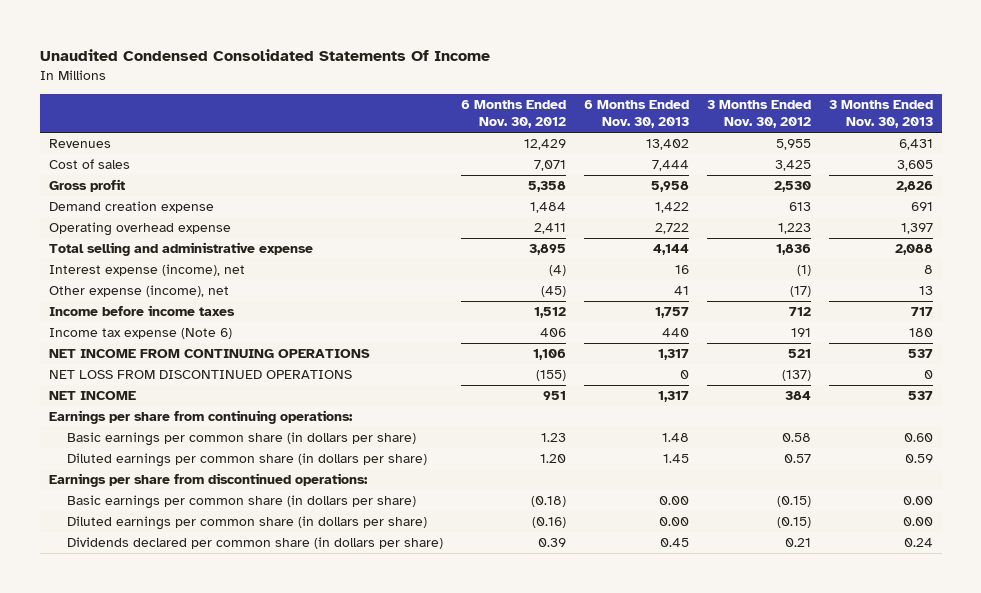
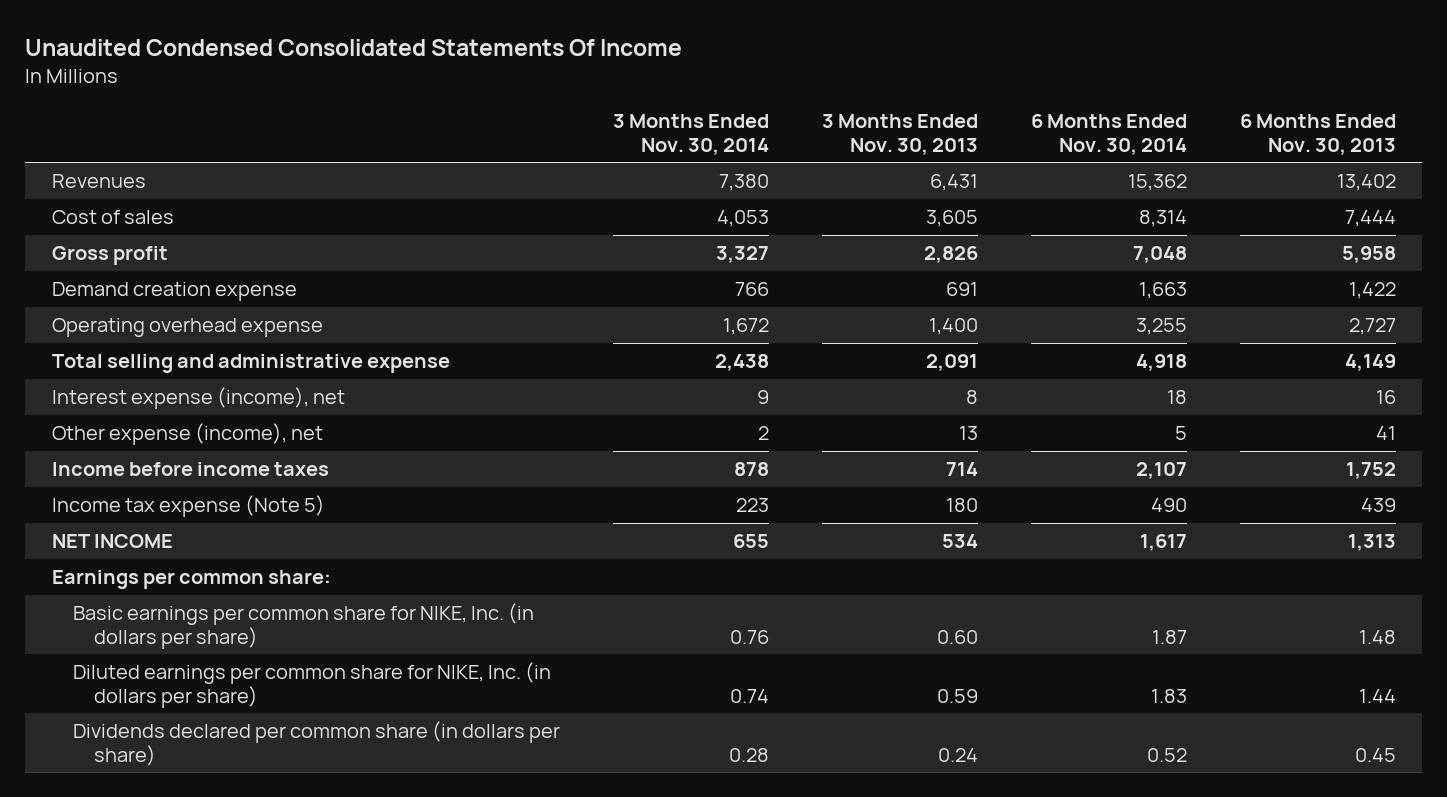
- | 6 Months Ended Nov. 30, 2012 | 6 Months Ended Nov. 30, 2013 | 3 Months Ended Nov. 30, 2012 | 3 Months Ended Nov. 30, 2013
+ | 3 Months Ended Nov. 30, 2014 | 3 Months Ended Nov. 30, 2013 | 6 Months Ended Nov. 30, 2014 | 6 Months Ended Nov. 30, 2013
- Operating overhead expense | 2,411 | 2,722 | 1,223 | 1,397
- Total selling and administrative expense | 3,895 | 4,144 | 1,836 | 2,088
+ Operating overhead expense | 1,672 | 1,400 | 3,255 | 2,727
+ Total selling and administrative expense | 2,438 | 2,091 | 4,918 | 4,149
- Income before income taxes | 1,512 | 1,757 | 712 | 717
- Income tax expense (Note 6) | 406 | 440 | 191 | 180
- NET INCOME FROM CONTINUING OPERATIONS | 1,106 | 1,317 | 521 | 537
- NET LOSS FROM DISCONTINUED OPERATIONS | (155) | 0 | (137) | 0
- NET INCOME | 951 | 1,317 | 384 | 537
- Earnings per share from continuing operations:
- Basic earnings per common share (in dollars per share) | 1.23 | 1.48 | 0.58 | 0.60
- Diluted earnings per common share (in dollars per share) | 1.20 | 1.45 | 0.57 | 0.59
- Earnings per share from discontinued operations:
- Basic earnings per common share (in dollars per share) | (0.18) | 0.00 | (0.15) | 0.00
- Diluted earnings per common share (in dollars per share) | (0.16) | 0.00 | (0.15) | 0.00
+ Income before income taxes | 878 | 714 | 2,107 | 1,752
+ Income tax expense (Note 5) | 223 | 180 | 490 | 439
+ NET INCOME | 655 | 534 | 1,617 | 1,313
+ Earnings per common share:
+ Basic earnings per common share for NIKE, Inc. (in dollars per share) | 0.76 | 0.60 | 1.87 | 1.48
+ Diluted earnings per common share for NIKE, Inc. (in dollars per share) | 0.74 | 0.59 | 1.83 | 1.44

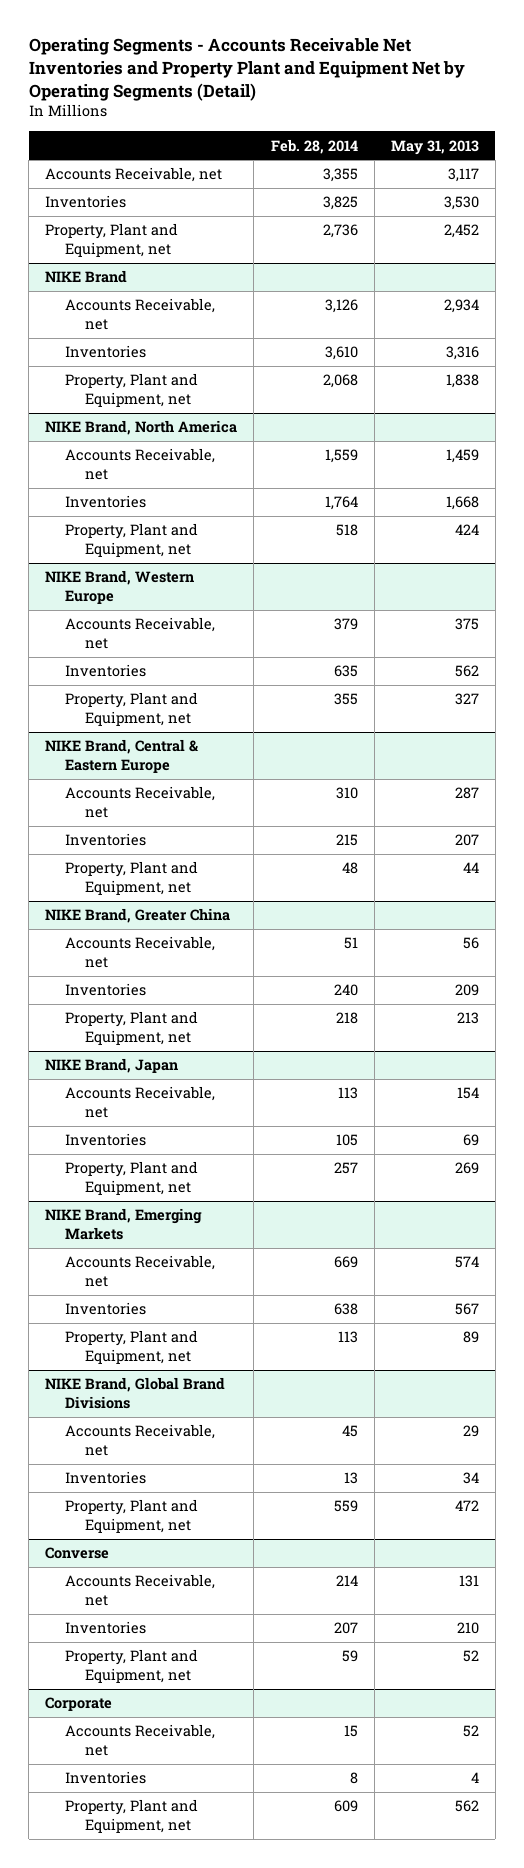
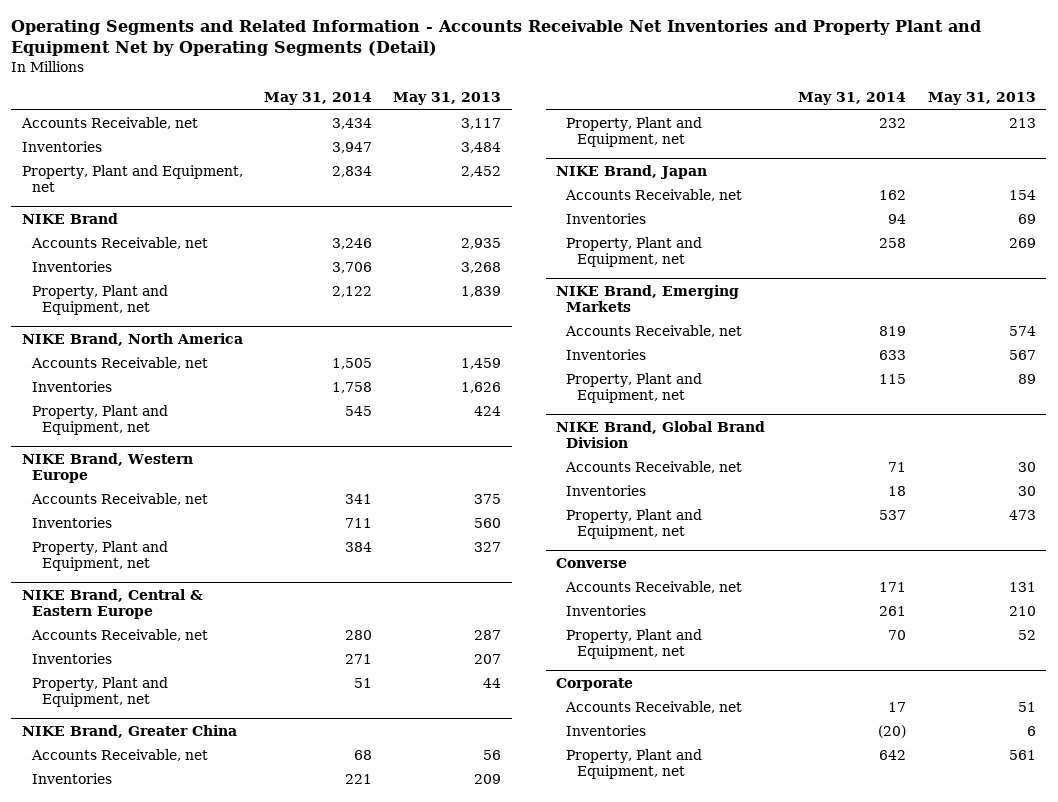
- Operating Segments - Accounts Receivable Net Inventories and Property Plant and Equipment Net by Operating Segments (Detail)
+ Operating Segments and Related Information - Accounts Receivable Net Inventories and Property Plant and Equipment Net by Operating Segments (Detail)
- | Feb. 28, 2014 | May 31, 2013
+ | May 31, 2014 | May 31, 2013
- Inventories | 3,825 | 3,530
+ Inventories | 3,947 | 3,484
@ NIKE Brand
- Accounts Receivable, net | 3,126 | 2,934
- Inventories | 3,610 | 3,316
- Property, Plant and Equipment, net | 2,068 | 1,838
+ Accounts Receivable, net | 3,246 | 2,935
+ Inventories | 3,706 | 3,268
+ Property, Plant and Equipment, net | 2,122 | 1,839
@ NIKE Brand, North America
- Inventories | 1,764 | 1,668
+ Inventories | 1,758 | 1,626
@ NIKE Brand, Western Europe
- Inventories | 635 | 562
+ Inventories | 711 | 560
- NIKE Brand, Global Brand Divisions
- Accounts Receivable, net | 45 | 29
- Inventories | 13 | 34
- Property, Plant and Equipment, net | 559 | 472
+ NIKE Brand, Global Brand Division
+ Accounts Receivable, net | 71 | 30
+ Inventories | 18 | 30
+ Property, Plant and Equipment, net | 537 | 473
@ Corporate
- Accounts Receivable, net | 15 | 52
- Inventories | 8 | 4
- Property, Plant and Equipment, net | 609 | 562
+ Accounts Receivable, net | 17 | 51
+ Inventories | (20) | 6
+ Property, Plant and Equipment, net | 642 | 561

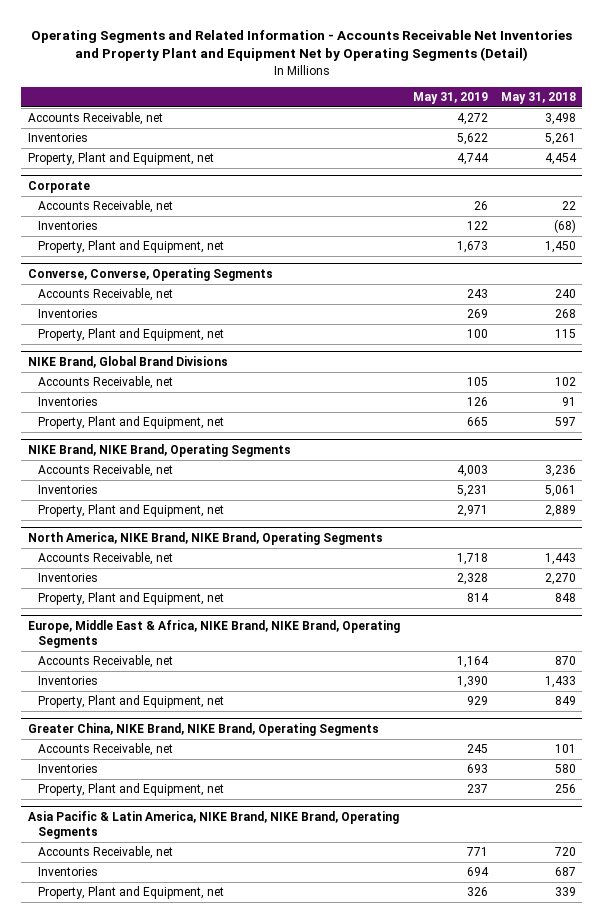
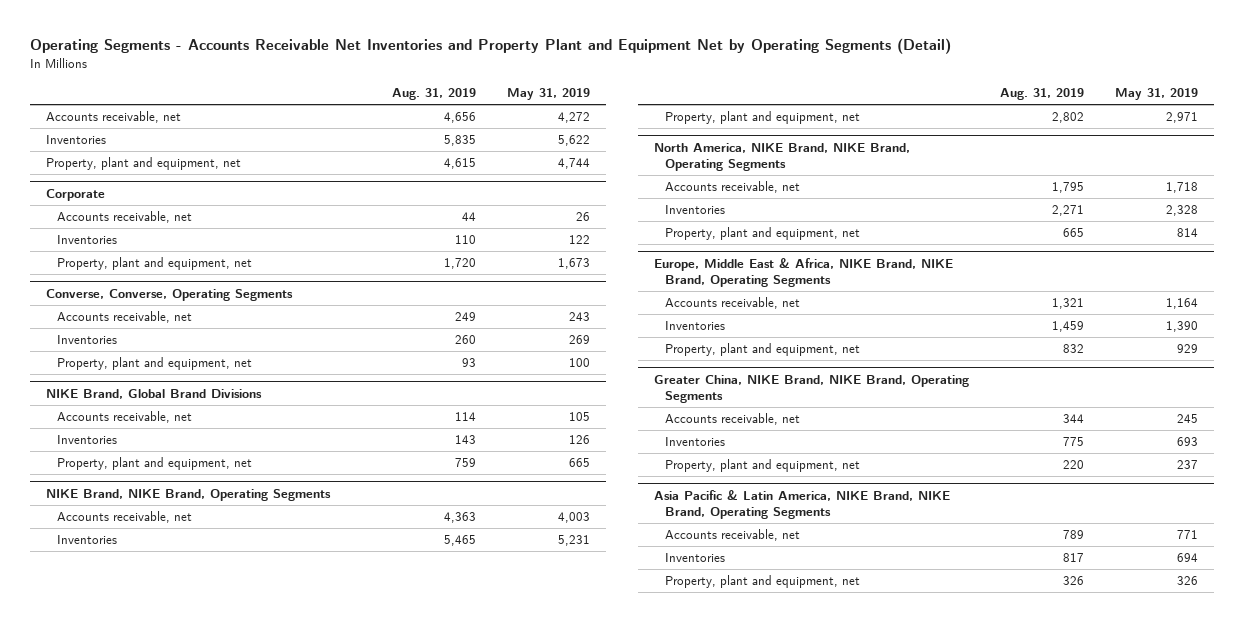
- Operating Segments and Related Information - Accounts Receivable Net Inventories and Property Plant and Equipment Net by Operating Segments (Detail)
+ Operating Segments - Accounts Receivable Net Inventories and Property Plant and Equipment Net by Operating Segments (Detail)
- | May 31, 2019 | May 31, 2018
+ | Aug. 31, 2019 | May 31, 2019
- Accounts Receivable, net | 4,272 | 3,498
+ Accounts receivable, net | 4,656 | 4,272
- Property, Plant and Equipment, net | 4,744 | 4,454
+ Property, plant and equipment, net | 4,615 | 4,744
@ Corporate
- Accounts Receivable, net | 26 | 22
+ Accounts receivable, net | 44 | 26
- Property, Plant and Equipment, net | 1,673 | 1,450
+ Property, plant and equipment, net | 1,720 | 1,673
@ Converse, Converse, Operating Segments
- Accounts Receivable, net | 243 | 240
+ Accounts receivable, net | 249 | 243
- Property, Plant and Equipment, net | 100 | 115
+ Property, plant and equipment, net | 93 | 100
@ NIKE Brand, Global Brand Divisions
- Accounts Receivable, net | 105 | 102
+ Accounts receivable, net | 114 | 105
- Property, Plant and Equipment, net | 665 | 597
+ Property, plant and equipment, net | 759 | 665
@ NIKE Brand, NIKE Brand, Operating Segments
- Accounts Receivable, net | 4,003 | 3,236
+ Accounts receivable, net | 4,363 | 4,003
- Property, Plant and Equipment, net | 2,971 | 2,889
+ Property, plant and equipment, net | 2,802 | 2,971
@ North America, NIKE Brand, NIKE Brand, Operating Segments
- Accounts Receivable, net | 1,718 | 1,443
+ Accounts receivable, net | 1,795 | 1,718
- Property, Plant and Equipment, net | 814 | 848
+ Property, plant and equipment, net | 665 | 814
@ Europe, Middle East & Africa, NIKE Brand, NIKE Brand, Operating Segments
- Accounts Receivable, net | 1,164 | 870
+ Accounts receivable, net | 1,321 | 1,164
- Property, Plant and Equipment, net | 929 | 849
+ Property, plant and equipment, net | 832 | 929
@ Greater China, NIKE Brand, NIKE Brand, Operating Segments
- Accounts Receivable, net | 245 | 101
+ Accounts receivable, net | 344 | 245
- Property, Plant and Equipment, net | 237 | 256
+ Property, plant and equipment, net | 220 | 237
@ Asia Pacific & Latin America, NIKE Brand, NIKE Brand, Operating Segments
- Accounts Receivable, net | 771 | 720
+ Accounts receivable, net | 789 | 771
- Property, Plant and Equipment, net | 326 | 339
+ Property, plant and equipment, net | 326 | 326

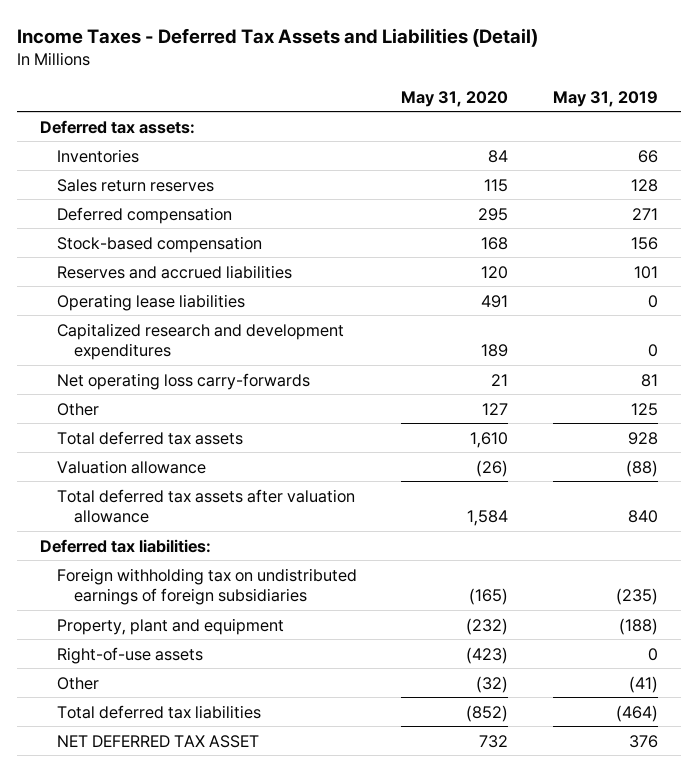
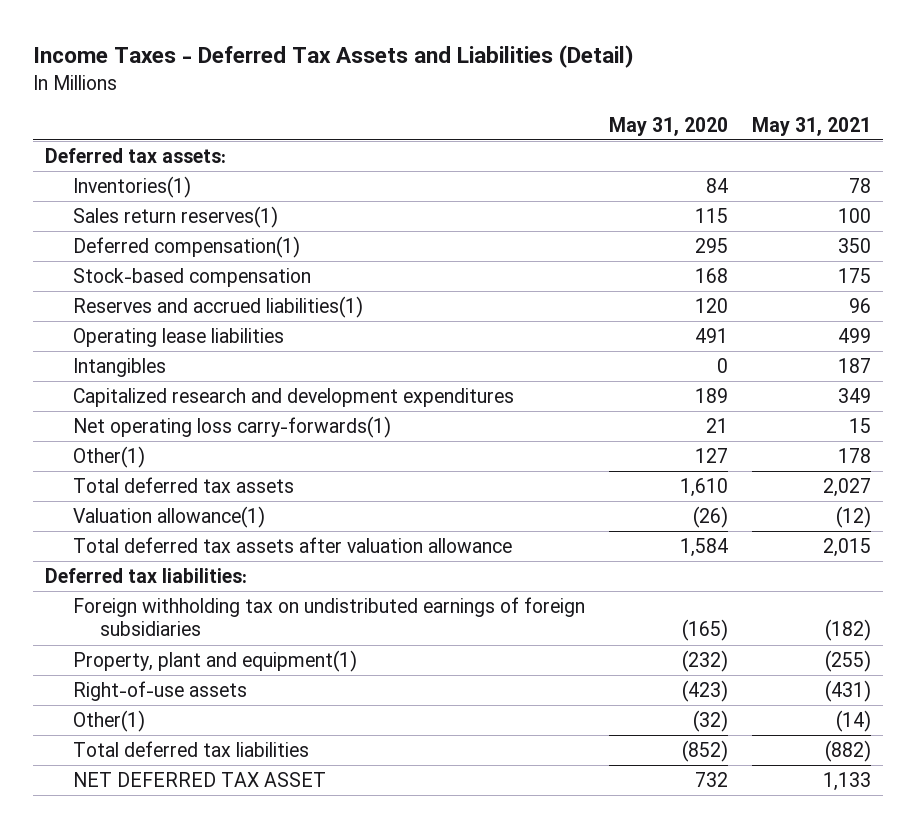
- | May 31, 2020 | May 31, 2019
+ | May 31, 2020 | May 31, 2021
- Inventories | 84 | 66
- Sales return reserves | 115 | 128
- Deferred compensation | 295 | 271
+ Inventories(1) | 84 | 78
+ Sales return reserves(1) | 115 | 100
+ Deferred compensation(1) | 295 | 350
- Reserves and accrued liabilities | 120 | 101
+ Reserves and accrued liabilities(1) | 120 | 96
+ Intangibles | 0 | 187
- Net operating loss carry-forwards | 21 | 81
- Other | 127 | 125
+ Net operating loss carry-forwards(1) | 21 | 15
+ Other(1) | 127 | 178
- Valuation allowance | (26) | (88)
+ Valuation allowance(1) | (26) | (12)
- Property, plant and equipment | (232) | (188)
+ Property, plant and equipment(1) | (232) | (255)
- Other | (32) | (41)
+ Other(1) | (32) | (14)

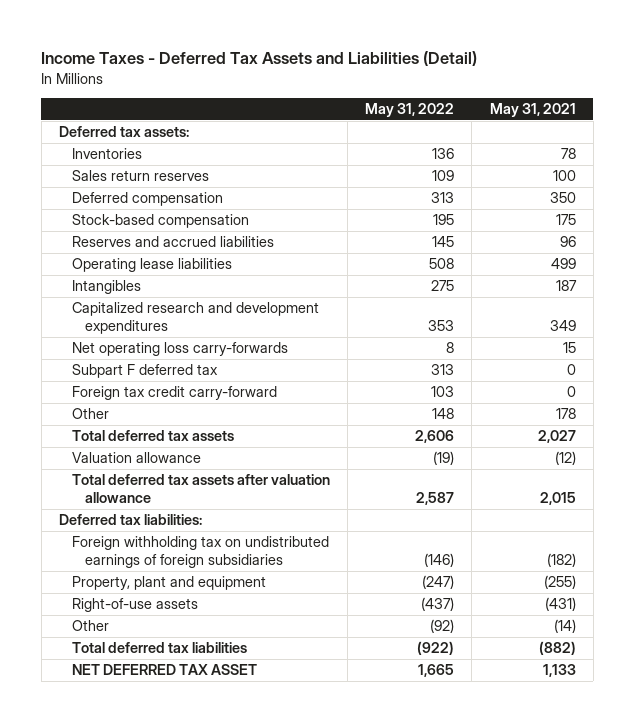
- | May 31, 2020 | May 31, 2021
+ | May 31, 2022 | May 31, 2021
- Inventories(1) | 84 | 78
- Sales return reserves(1) | 115 | 100
- Deferred compensation(1) | 295 | 350
+ Inventories | 136 | 78
+ Sales return reserves | 109 | 100
+ Deferred compensation | 313 | 350
- Reserves and accrued liabilities(1) | 120 | 96
+ Reserves and accrued liabilities | 145 | 96
- Net operating loss carry-forwards(1) | 21 | 15
- Other(1) | 127 | 178
+ Net operating loss carry-forwards | 8 | 15
+ Subpart F deferred tax | 313 | 0
+ Foreign tax credit carry-forward | 103 | 0
+ Other | 148 | 178
- Valuation allowance(1) | (26) | (12)
+ Valuation allowance | (19) | (12)
- Property, plant and equipment(1) | (232) | (255)
+ Property, plant and equipment | (247) | (255)
- Other(1) | (32) | (14)
+ Other | (92) | (14)

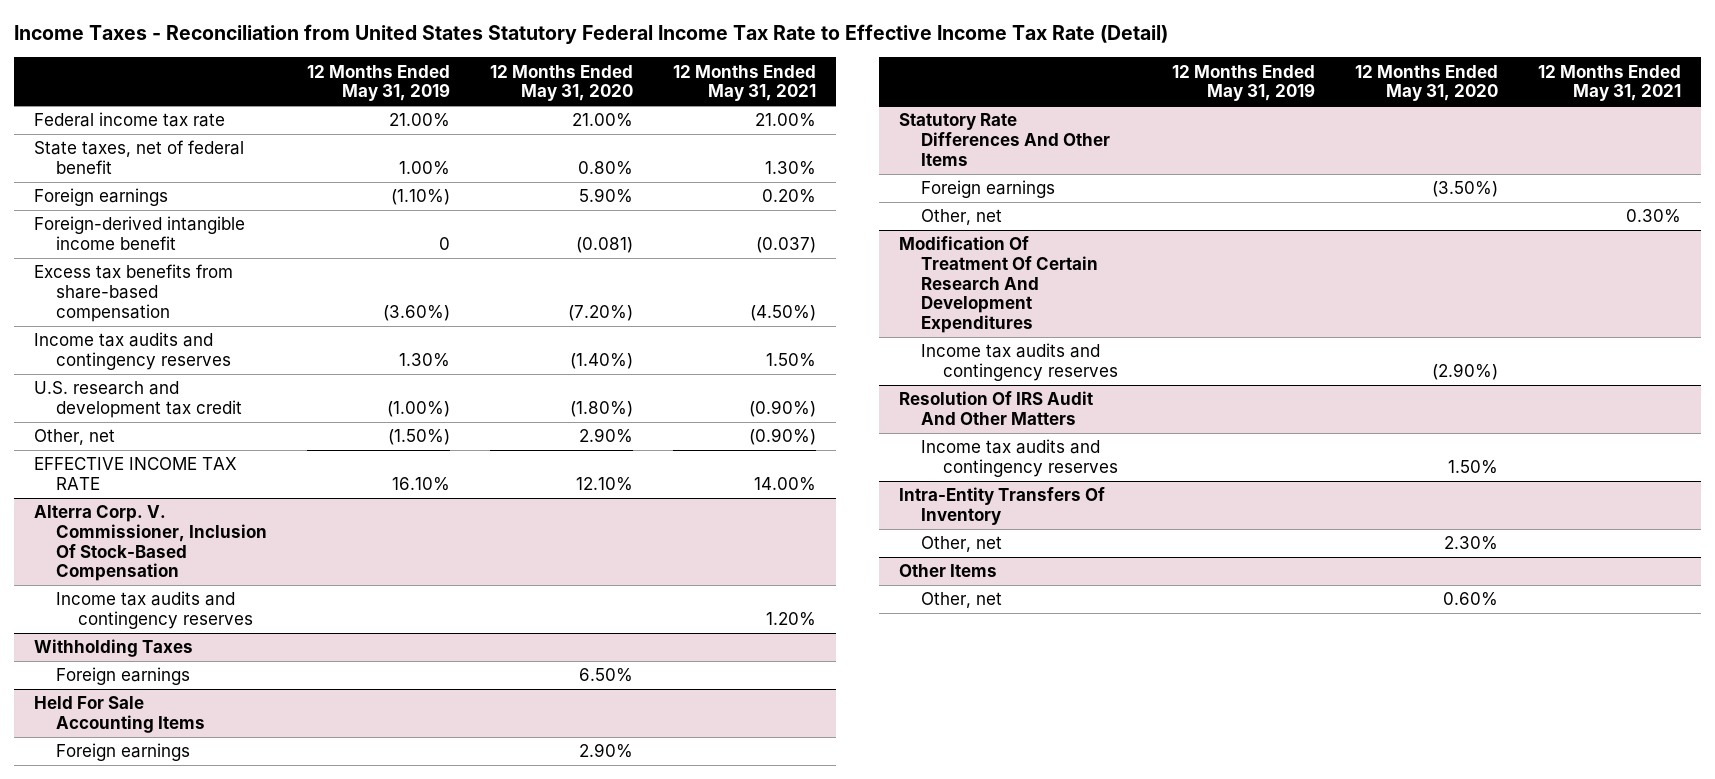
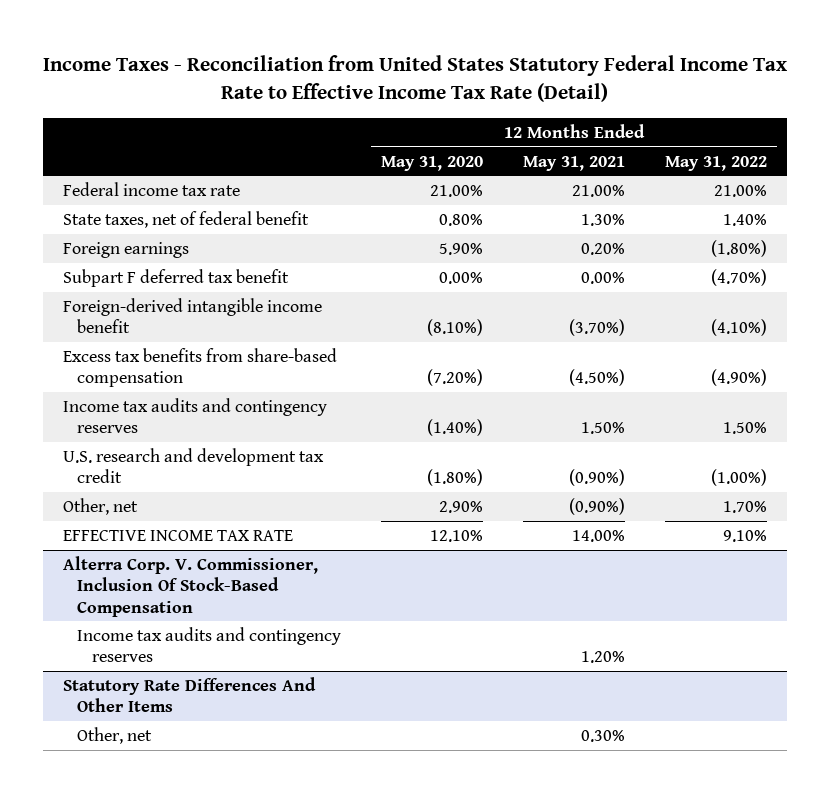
- | 12 Months Ended May 31, 2019 | 12 Months Ended May 31, 2020 | 12 Months Ended May 31, 2021
+ | 12 Months Ended May 31, 2020 | 12 Months Ended May 31, 2021 | 12 Months Ended May 31, 2022
- Foreign-derived intangible income benefit | 0 | (0.081) | (0.037)
+ Subpart F deferred tax benefit | 0.00% | 0.00% | (4.70%)
+ Foreign-derived intangible income benefit | (8.10%) | (3.70%) | (4.10%)
- Withholding Taxes
- Foreign earnings | | 6.50% |
- Held For Sale Accounting Items
- Foreign earnings | | 2.90% |
@ Statutory Rate Differences And Other Items
- Foreign earnings | | (3.50%) |
- Modification Of Treatment Of Certain Research And Development Expenditures
- Income tax audits and contingency reserves | | (2.90%) |
- Resolution Of IRS Audit And Other Matters
- Income tax audits and contingency reserves | | 1.50% |
- Intra-Entity Transfers Of Inventory
- Other, net | | 2.30% |
- Other Items
- Other, net | | 0.60% |

